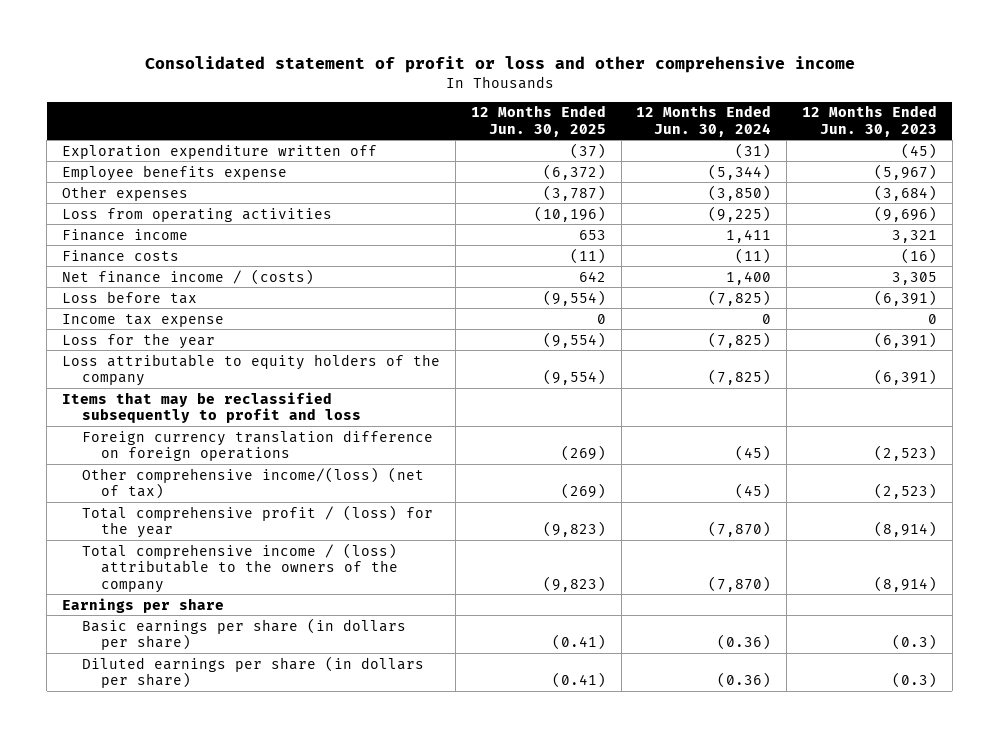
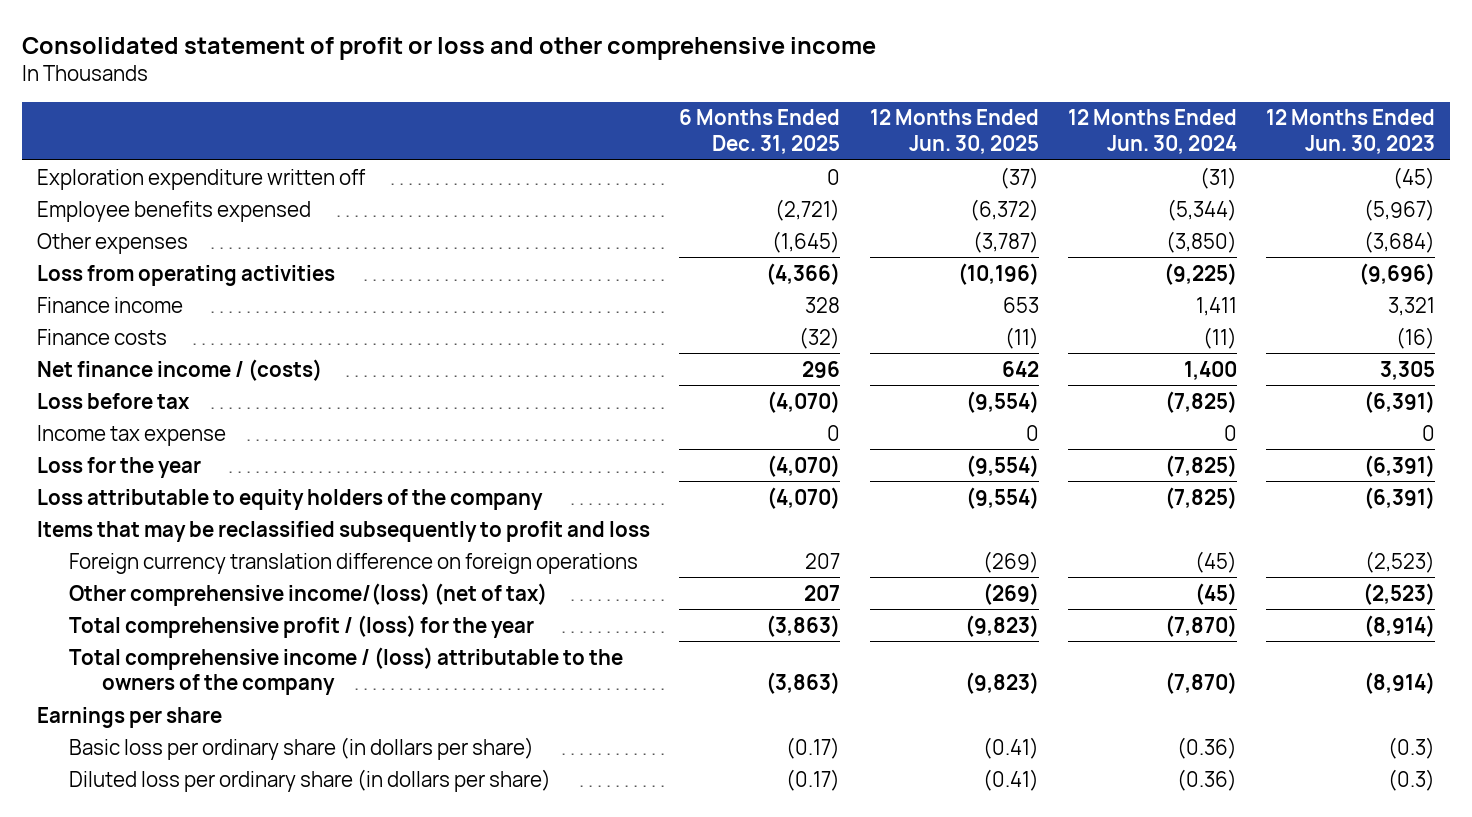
- | 12 Months Ended Jun. 30, 2025 | 12 Months Ended Jun. 30, 2024 | 12 Months Ended Jun. 30, 2023
+ | 6 Months Ended Dec. 31, 2025 | 12 Months Ended Jun. 30, 2025 | 12 Months Ended Jun. 30, 2024 | 12 Months Ended Jun. 30, 2023
- Employee benefits expense | (6,372) | (5,344) | (5,967)
+ Employee benefits expensed | (2,721) | (6,372) | (5,344) | (5,967)
- Basic earnings per share (in dollars per share) | (0.41) | (0.36) | (0.3)
- Diluted earnings per share (in dollars per share) | (0.41) | (0.36) | (0.3)
+ Basic loss per ordinary share (in dollars per share) | (0.17) | (0.41) | (0.36) | (0.3)
+ Diluted loss per ordinary share (in dollars per share) | (0.17) | (0.41) | (0.36) | (0.3)

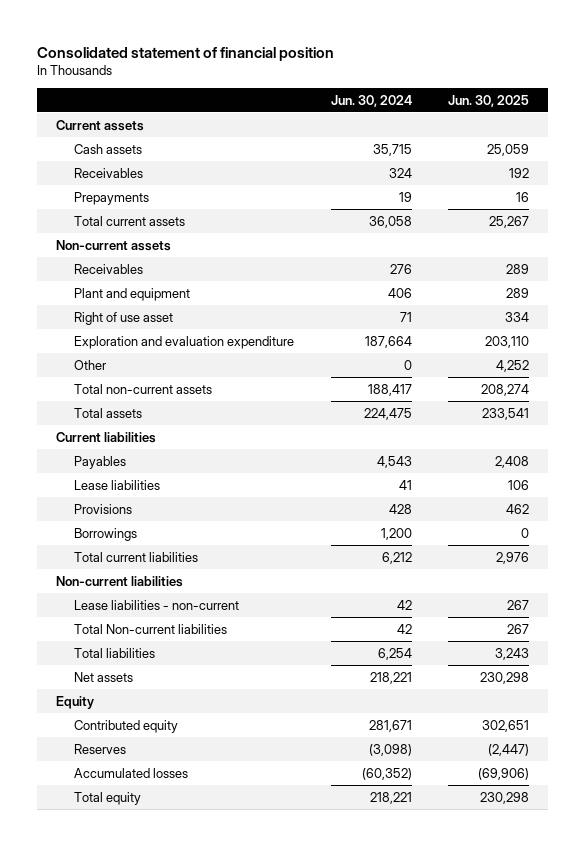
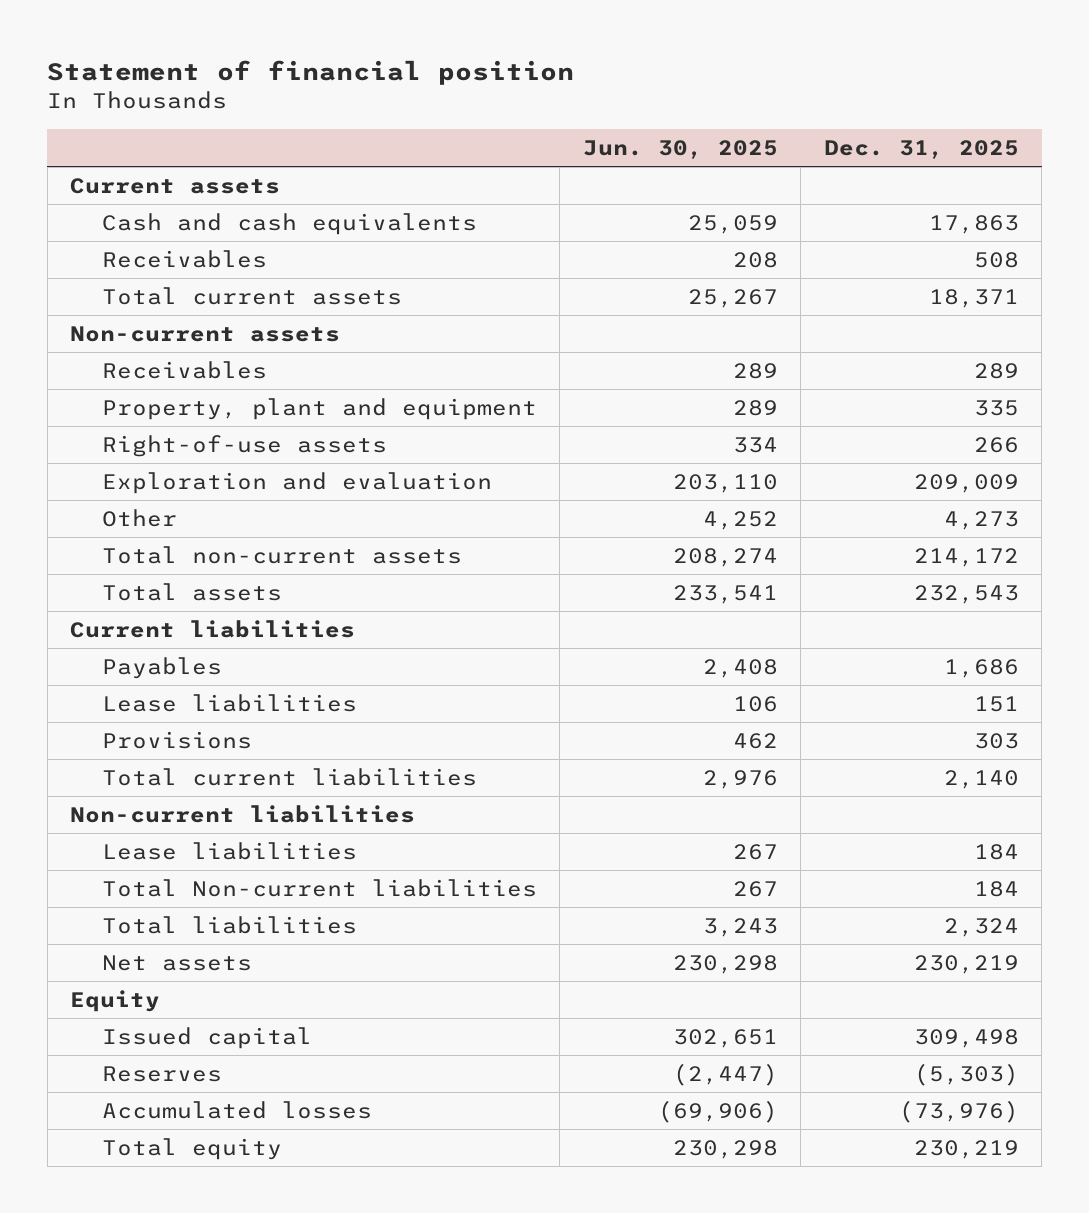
- Consolidated statement of financial position
+ Statement of financial position
- | Jun. 30, 2024 | Jun. 30, 2025
+ | Jun. 30, 2025 | Dec. 31, 2025
- Cash assets | 35,715 | 25,059
- Receivables | 324 | 192
- Prepayments | 19 | 16
+ Cash and cash equivalents | 25,059 | 17,863
+ Receivables | 208 | 508
- Plant and equipment | 406 | 289
- Right of use asset | 71 | 334
- Exploration and evaluation expenditure | 187,664 | 203,110
+ Property, plant and equipment | 289 | 335
+ Right-of-use assets | 334 | 266
+ Exploration and evaluation | 203,110 | 209,009
- Borrowings | 1,200 | 0
- Lease liabilities - non-current | 42 | 267
+ Lease liabilities | 267 | 184
- Contributed equity | 281,671 | 302,651
+ Issued capital | 302,651 | 309,498

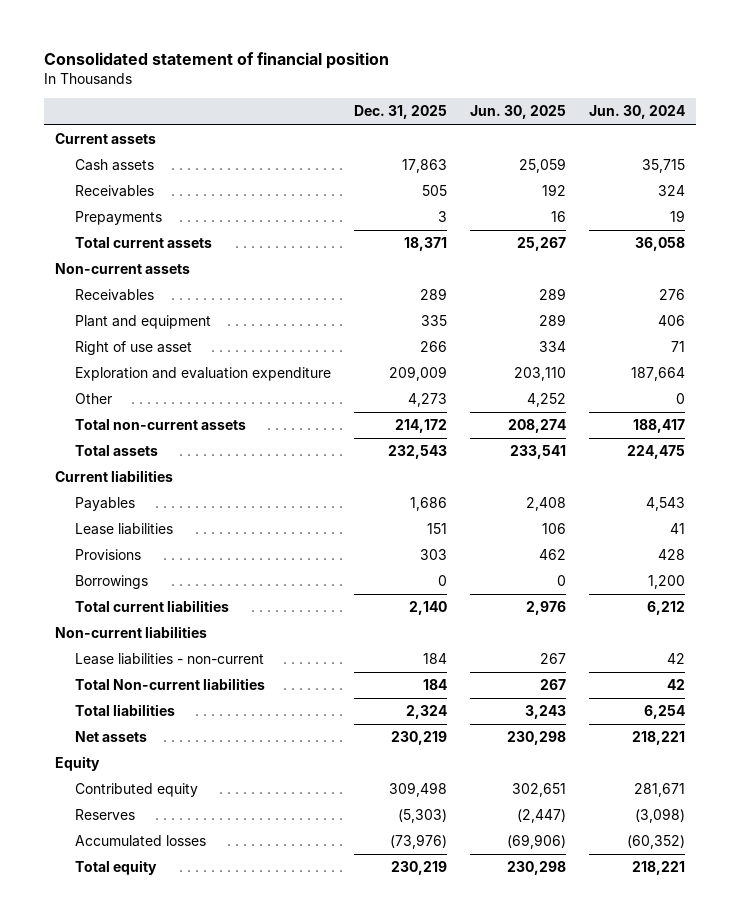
- Statement of financial position
+ Consolidated statement of financial position
- | Jun. 30, 2025 | Dec. 31, 2025
+ | Dec. 31, 2025 | Jun. 30, 2025 | Jun. 30, 2024
- Cash and cash equivalents | 25,059 | 17,863
- Receivables | 208 | 508
+ Cash assets | 17,863 | 25,059 | 35,715
+ Receivables | 505 | 192 | 324
+ Prepayments | 3 | 16 | 19
- Property, plant and equipment | 289 | 335
- Right-of-use assets | 334 | 266
- Exploration and evaluation | 203,110 | 209,009
+ Plant and equipment | 335 | 289 | 406
+ Right of use asset | 266 | 334 | 71
+ Exploration and evaluation expenditure | 209,009 | 203,110 | 187,664
+ Borrowings | 0 | 0 | 1,200
- Lease liabilities | 267 | 184
+ Lease liabilities - non-current | 184 | 267 | 42
- Issued capital | 302,651 | 309,498
+ Contributed equity | 309,498 | 302,651 | 281,671

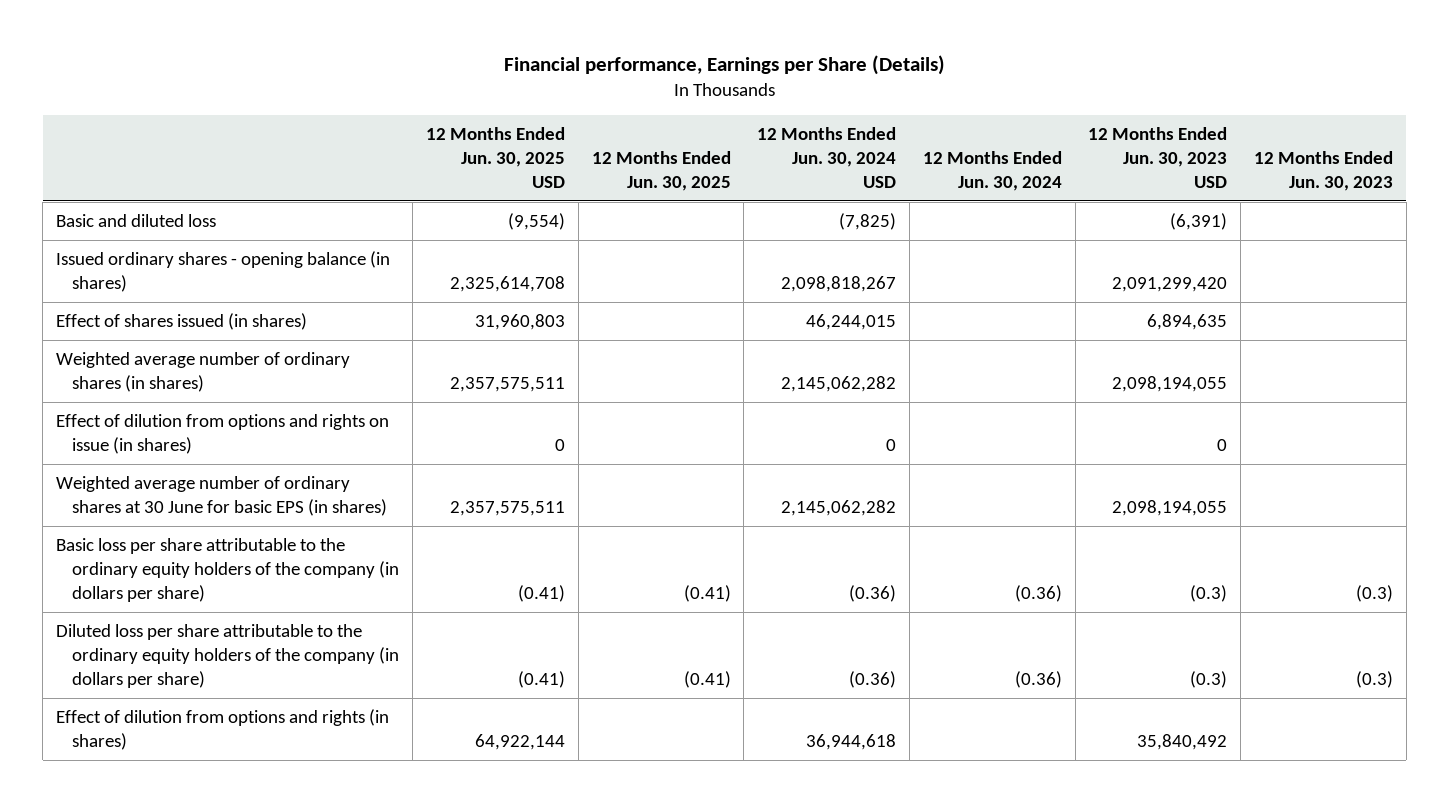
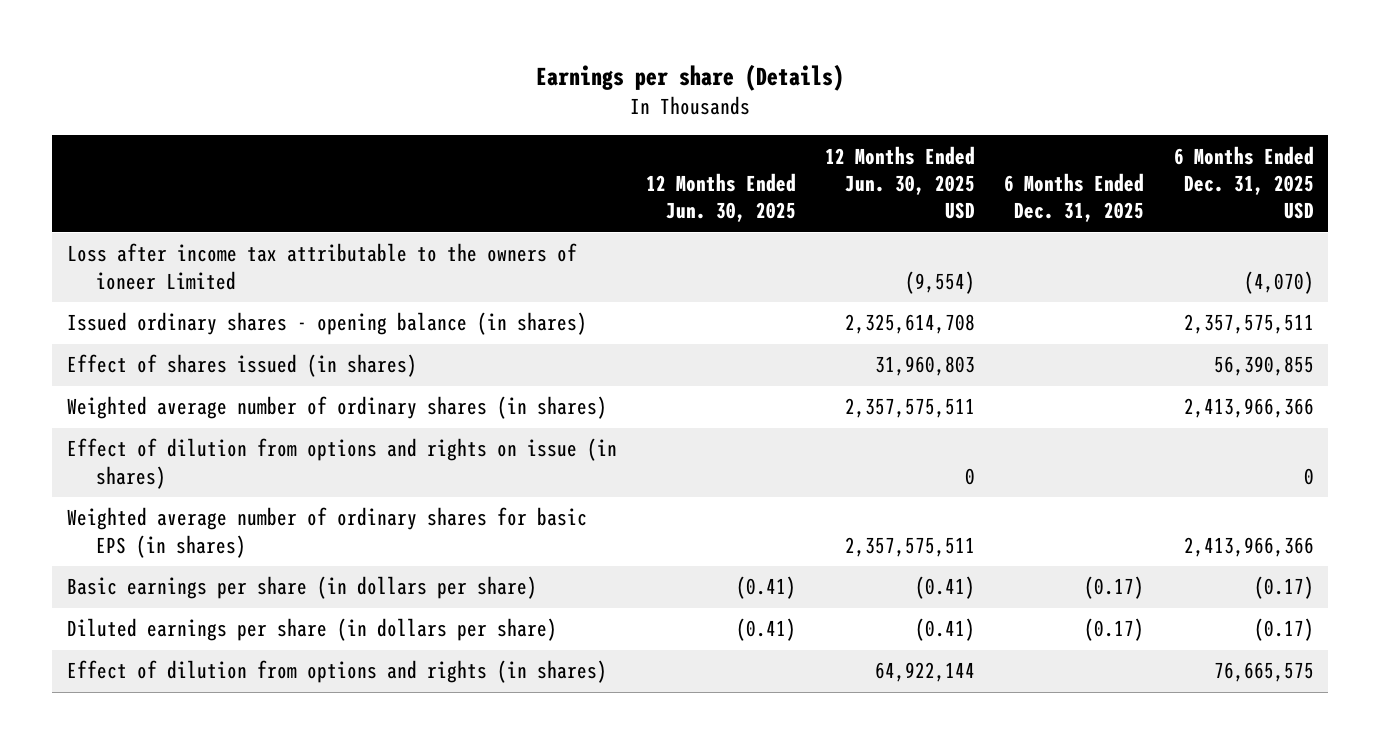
- Financial performance, Earnings per Share (Details)
+ Earnings per share (Details)
- | 12 Months Ended Jun. 30, 2025 USD | 12 Months Ended Jun. 30, 2025 | 12 Months Ended Jun. 30, 2024 USD | 12 Months Ended Jun. 30, 2024 | 12 Months Ended Jun. 30, 2023 USD | 12 Months Ended Jun. 30, 2023
+ | 12 Months Ended Jun. 30, 2025 | 12 Months Ended Jun. 30, 2025 USD | 6 Months Ended Dec. 31, 2025 | 6 Months Ended Dec. 31, 2025 USD
- Basic and diluted loss | (9,554) | | (7,825) | | (6,391) |
+ Loss after income tax attributable to the owners of ioneer Limited | | (9,554) | | (4,070)
- Weighted average number of ordinary shares at 30 June for basic EPS (in shares) | 2,357,575,511 | | 2,145,062,282 | | 2,098,194,055 |
- Basic loss per share attributable to the ordinary equity holders of the company (in dollars per share) | (0.41) | (0.41) | (0.36) | (0.36) | (0.3) | (0.3)
- Diluted loss per share attributable to the ordinary equity holders of the company (in dollars per share) | (0.41) | (0.41) | (0.36) | (0.36) | (0.3) | (0.3)
+ Weighted average number of ordinary shares for basic EPS (in shares) | | 2,357,575,511 | | 2,413,966,366
+ Basic earnings per share (in dollars per share) | (0.41) | (0.41) | (0.17) | (0.17)
+ Diluted earnings per share (in dollars per share) | (0.41) | (0.41) | (0.17) | (0.17)

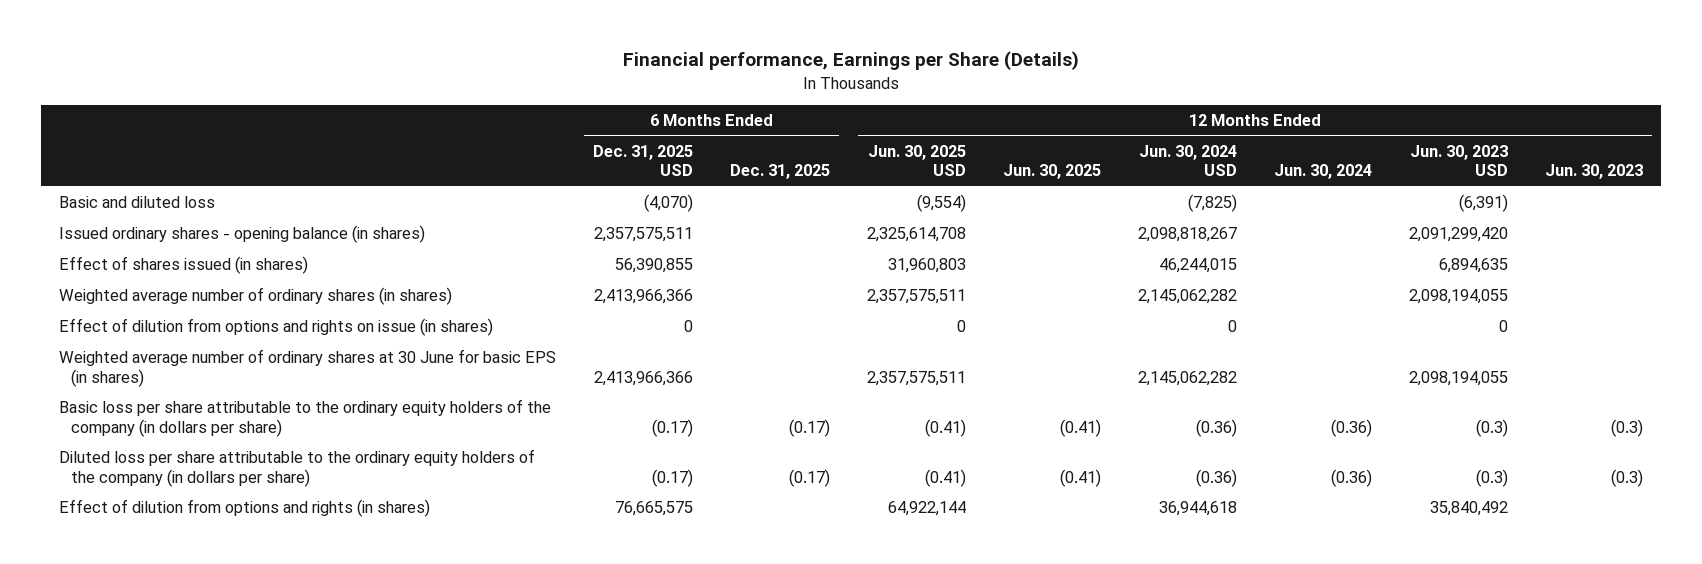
- Earnings per share (Details)
+ Financial performance, Earnings per Share (Details)
- | 12 Months Ended Jun. 30, 2025 | 12 Months Ended Jun. 30, 2025 USD | 6 Months Ended Dec. 31, 2025 | 6 Months Ended Dec. 31, 2025 USD
+ | 6 Months Ended Dec. 31, 2025 USD | 6 Months Ended Dec. 31, 2025 | 12 Months Ended Jun. 30, 2025 USD | 12 Months Ended Jun. 30, 2025 | 12 Months Ended Jun. 30, 2024 USD | 12 Months Ended Jun. 30, 2024 | 12 Months Ended Jun. 30, 2023 USD | 12 Months Ended Jun. 30, 2023
- Loss after income tax attributable to the owners of ioneer Limited | | (9,554) | | (4,070)
+ Basic and diluted loss | (4,070) | | (9,554) | | (7,825) | | (6,391) |
- Weighted average number of ordinary shares for basic EPS (in shares) | | 2,357,575,511 | | 2,413,966,366
- Basic earnings per share (in dollars per share) | (0.41) | (0.41) | (0.17) | (0.17)
- Diluted earnings per share (in dollars per share) | (0.41) | (0.41) | (0.17) | (0.17)
+ Weighted average number of ordinary shares at 30 June for basic EPS (in shares) | 2,413,966,366 | | 2,357,575,511 | | 2,145,062,282 | | 2,098,194,055 |
+ Basic loss per share attributable to the ordinary equity holders of the company (in dollars per share) | (0.17) | (0.17) | (0.41) | (0.41) | (0.36) | (0.36) | (0.3) | (0.3)
+ Diluted loss per share attributable to the ordinary equity holders of the company (in dollars per share) | (0.17) | (0.17) | (0.41) | (0.41) | (0.36) | (0.36) | (0.3) | (0.3)

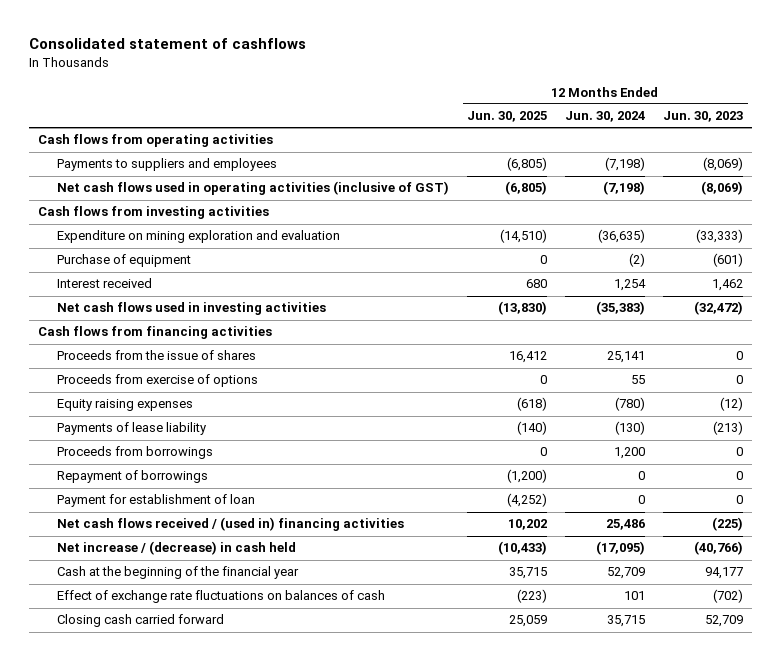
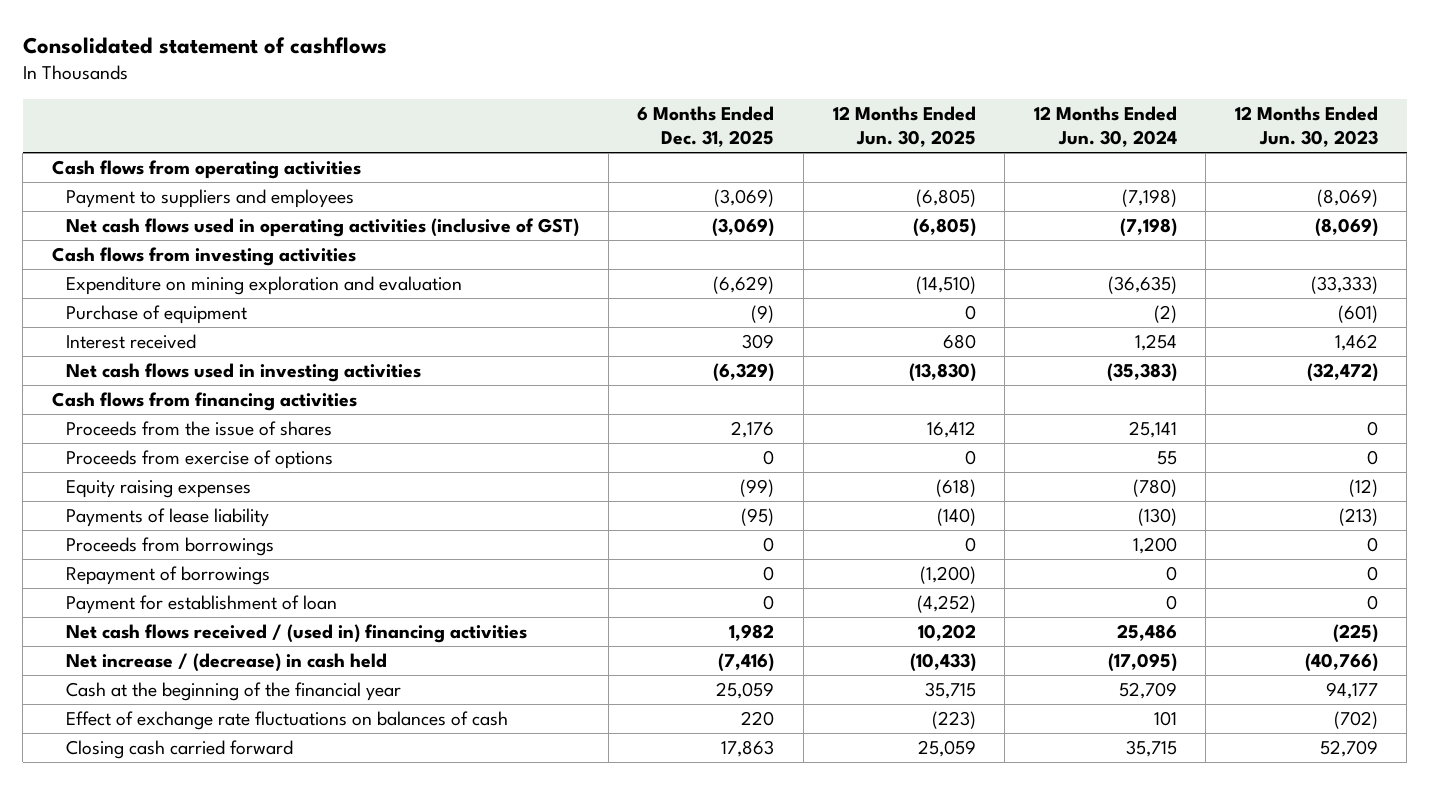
- | 12 Months Ended Jun. 30, 2025 | 12 Months Ended Jun. 30, 2024 | 12 Months Ended Jun. 30, 2023
+ | 6 Months Ended Dec. 31, 2025 | 12 Months Ended Jun. 30, 2025 | 12 Months Ended Jun. 30, 2024 | 12 Months Ended Jun. 30, 2023
- Payments to suppliers and employees | (6,805) | (7,198) | (8,069)
+ Payment to suppliers and employees | (3,069) | (6,805) | (7,198) | (8,069)

